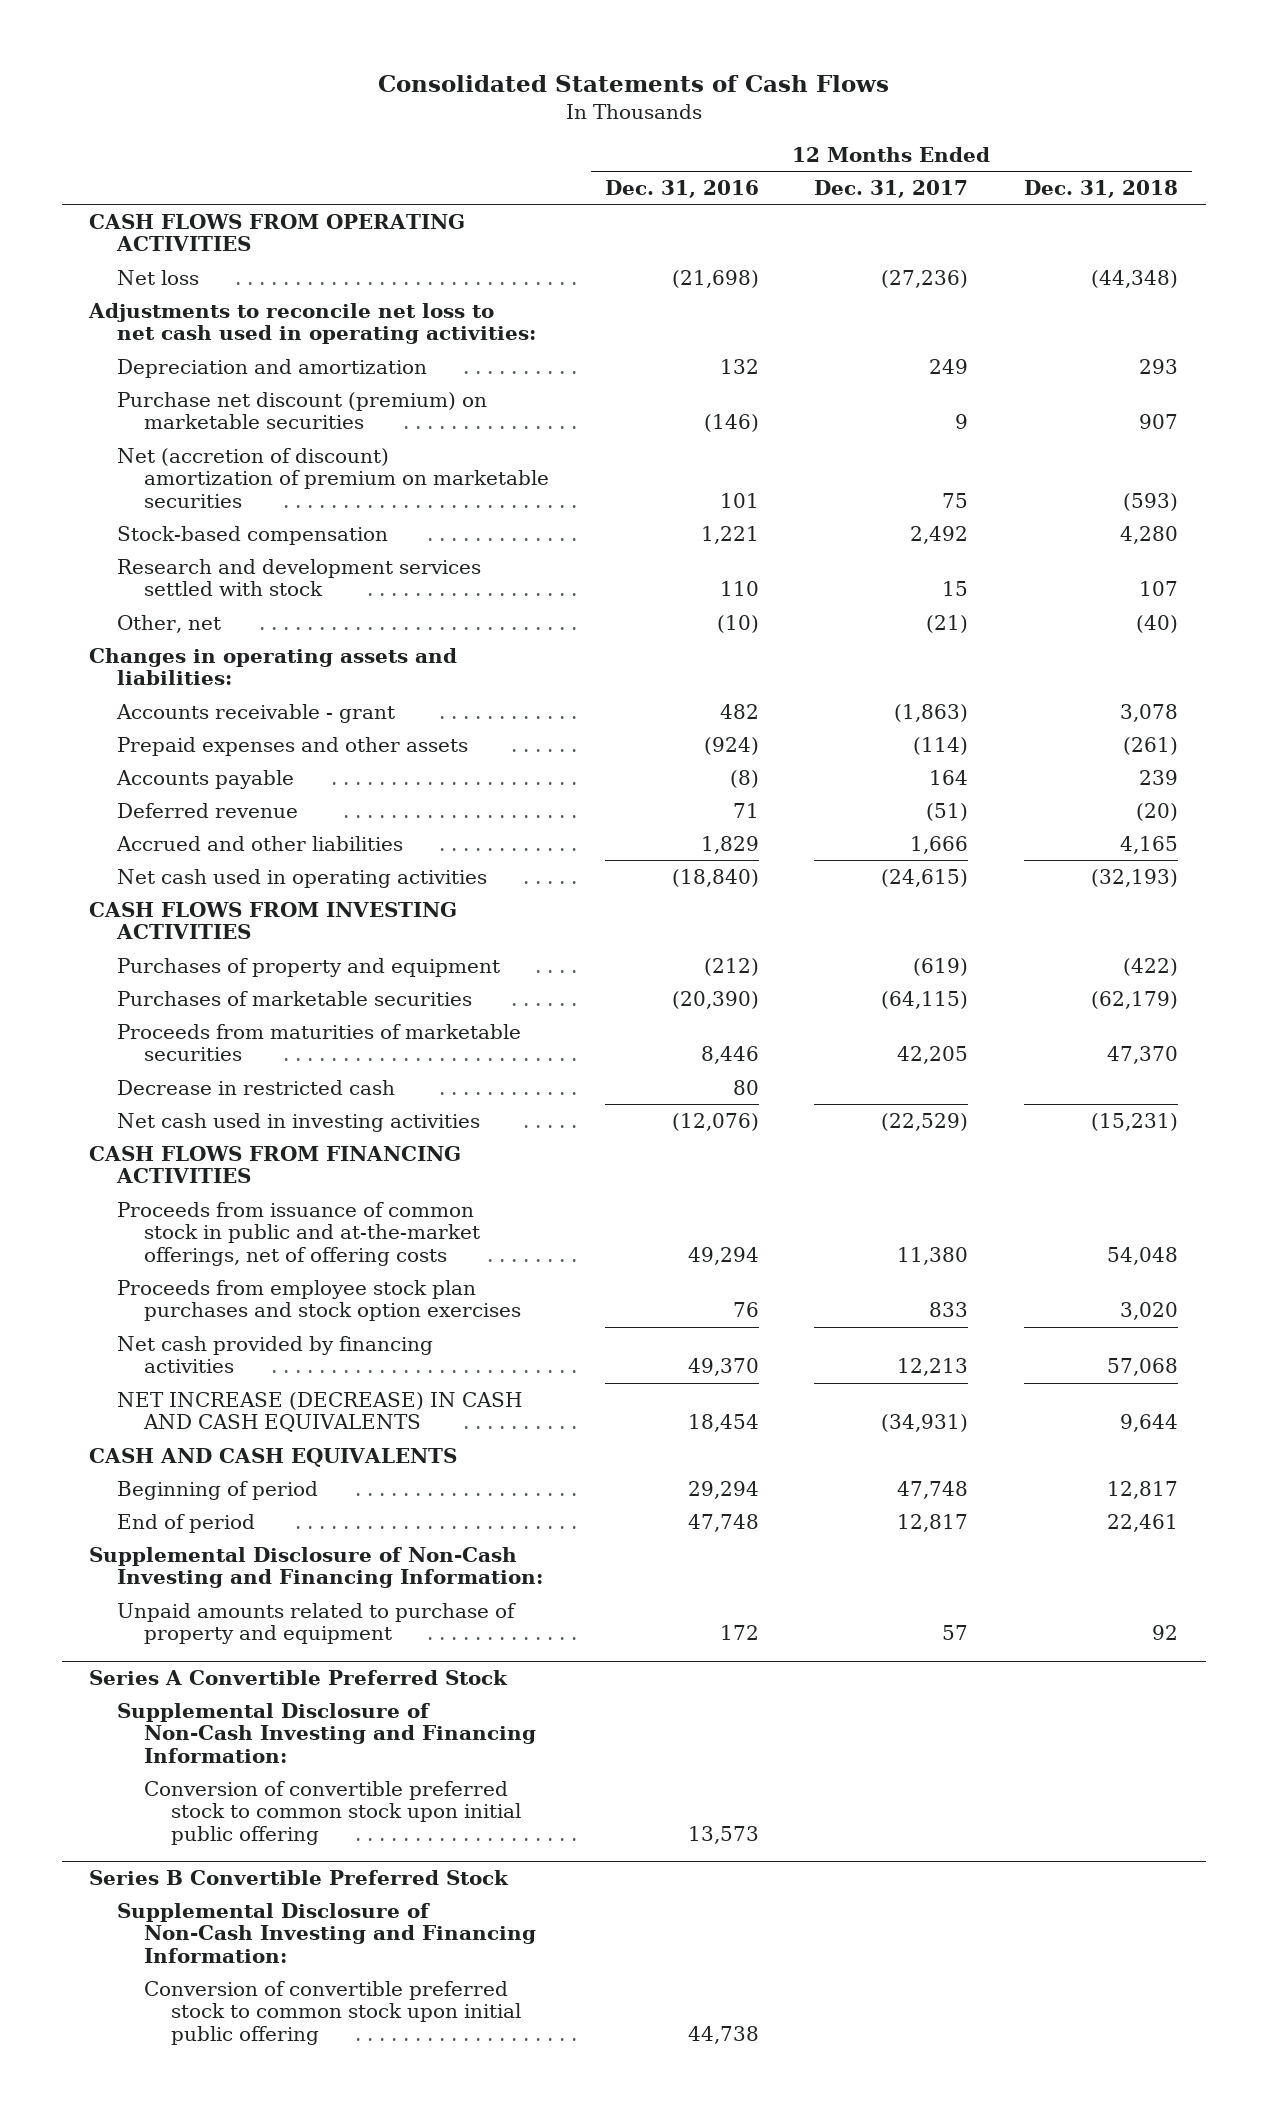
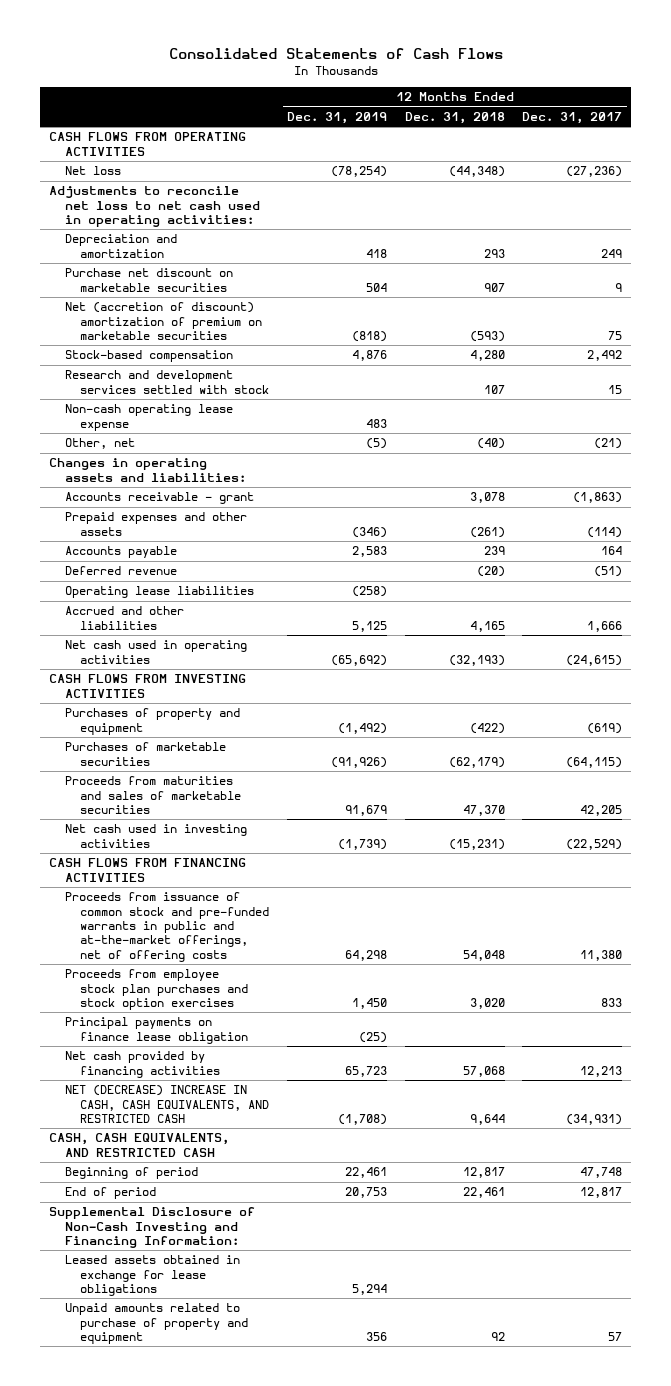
- | 12 Months Ended Dec. 31, 2016 | 12 Months Ended Dec. 31, 2017 | 12 Months Ended Dec. 31, 2018
+ | 12 Months Ended Dec. 31, 2019 | 12 Months Ended Dec. 31, 2018 | 12 Months Ended Dec. 31, 2017
- Purchase net discount (premium) on marketable securities | (146) | 9 | 907
+ Purchase net discount on marketable securities | 504 | 907 | 9
+ Non-cash operating lease expense | 483 | |
+ Operating lease liabilities | (258) | |
- Proceeds from maturities of marketable securities | 8,446 | 42,205 | 47,370
- Decrease in restricted cash | 80 | |
+ Proceeds from maturities and sales of marketable securities | 91,679 | 47,370 | 42,205
- Proceeds from issuance of common stock in public and at-the-market offerings, net of offering costs | 49,294 | 11,380 | 54,048
+ Proceeds from issuance of common stock and pre-funded warrants in public and at-the-market offerings, net of offering costs | 64,298 | 54,048 | 11,380
+ Principal payments on finance lease obligation | (25) | |
- NET INCREASE (DECREASE) IN CASH AND CASH EQUIVALENTS | 18,454 | (34,931) | 9,644
- CASH AND CASH EQUIVALENTS
+ NET (DECREASE) INCREASE IN CASH, CASH EQUIVALENTS, AND RESTRICTED CASH | (1,708) | 9,644 | (34,931)
+ CASH, CASH EQUIVALENTS, AND RESTRICTED CASH
+ Leased assets obtained in exchange for lease obligations | 5,294 | |
- Series A Convertible Preferred Stock
- Supplemental Disclosure of Non-Cash Investing and Financing Information:
- Conversion of convertible preferred stock to common stock upon initial public offering | 13,573 | |
- Series B Convertible Preferred Stock
- Supplemental Disclosure of Non-Cash Investing and Financing Information:
- Conversion of convertible preferred stock to common stock upon initial public offering | 44,738 | |

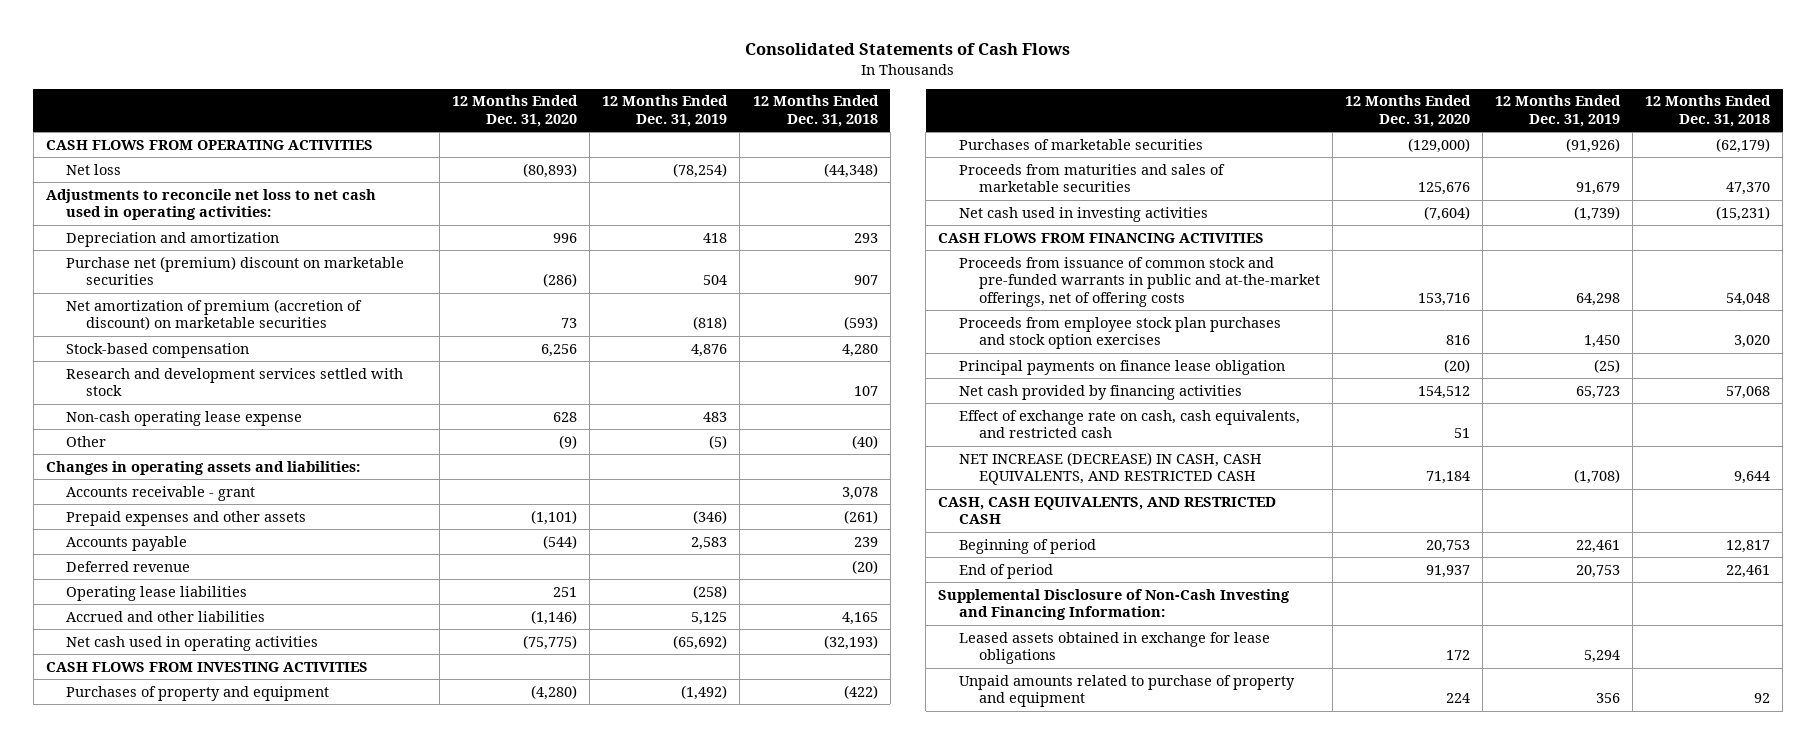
- | 12 Months Ended Dec. 31, 2019 | 12 Months Ended Dec. 31, 2018 | 12 Months Ended Dec. 31, 2017
+ | 12 Months Ended Dec. 31, 2020 | 12 Months Ended Dec. 31, 2019 | 12 Months Ended Dec. 31, 2018
- Purchase net discount on marketable securities | 504 | 907 | 9
- Net (accretion of discount) amortization of premium on marketable securities | (818) | (593) | 75
+ Purchase net (premium) discount on marketable securities | (286) | 504 | 907
+ Net amortization of premium (accretion of discount) on marketable securities | 73 | (818) | (593)
- Other, net | (5) | (40) | (21)
+ Other | (9) | (5) | (40)
- NET (DECREASE) INCREASE IN CASH, CASH EQUIVALENTS, AND RESTRICTED CASH | (1,708) | 9,644 | (34,931)
+ Effect of exchange rate on cash, cash equivalents, and restricted cash | 51 | |
+ NET INCREASE (DECREASE) IN CASH, CASH EQUIVALENTS, AND RESTRICTED CASH | 71,184 | (1,708) | 9,644

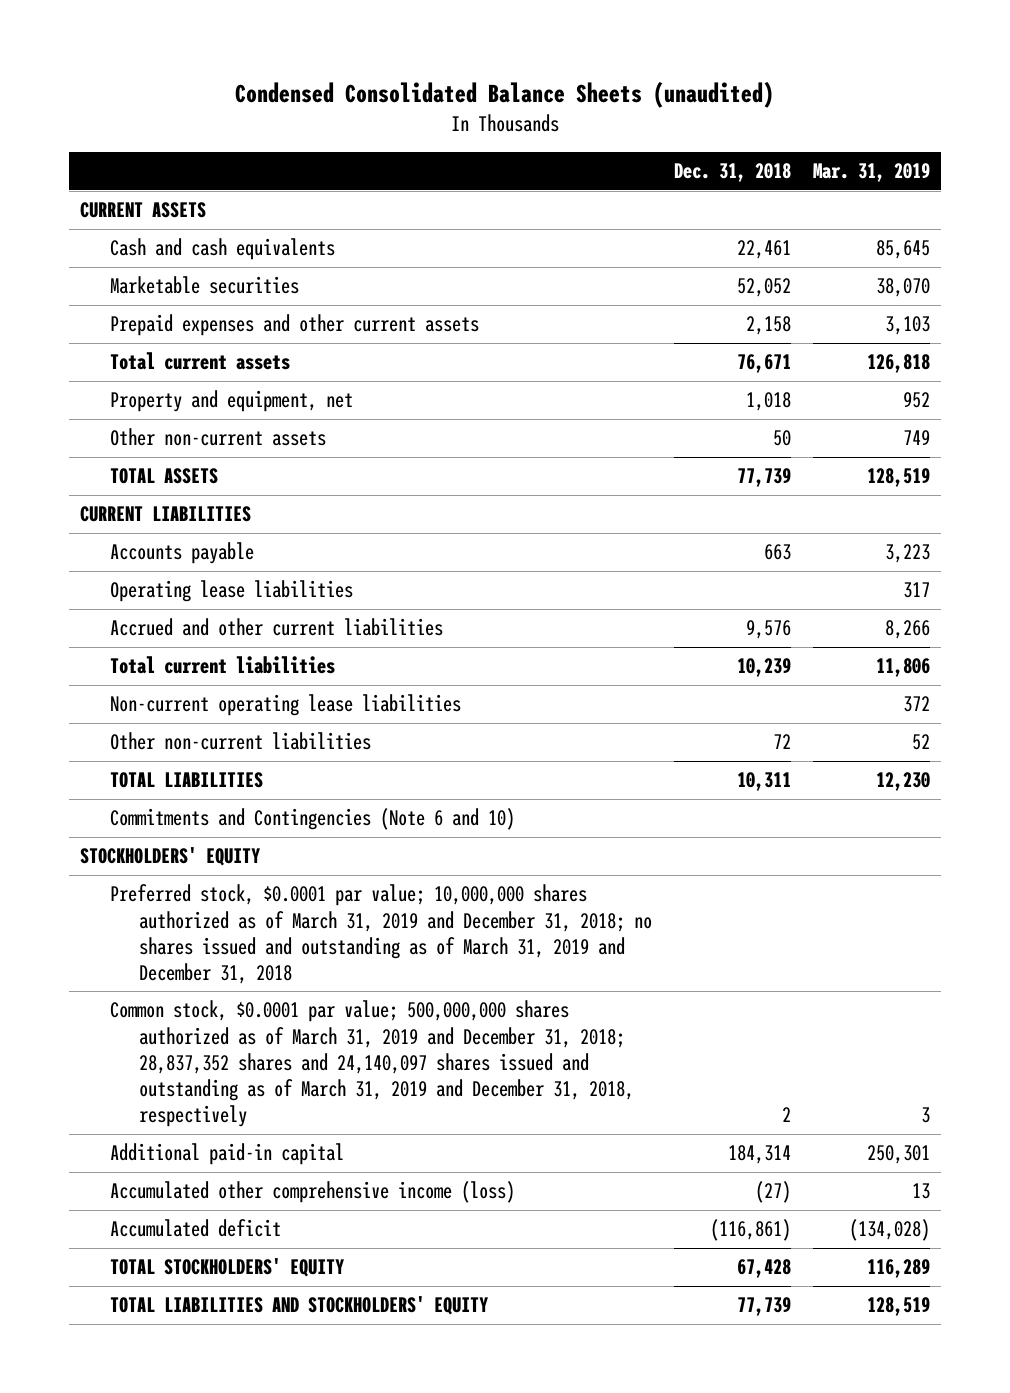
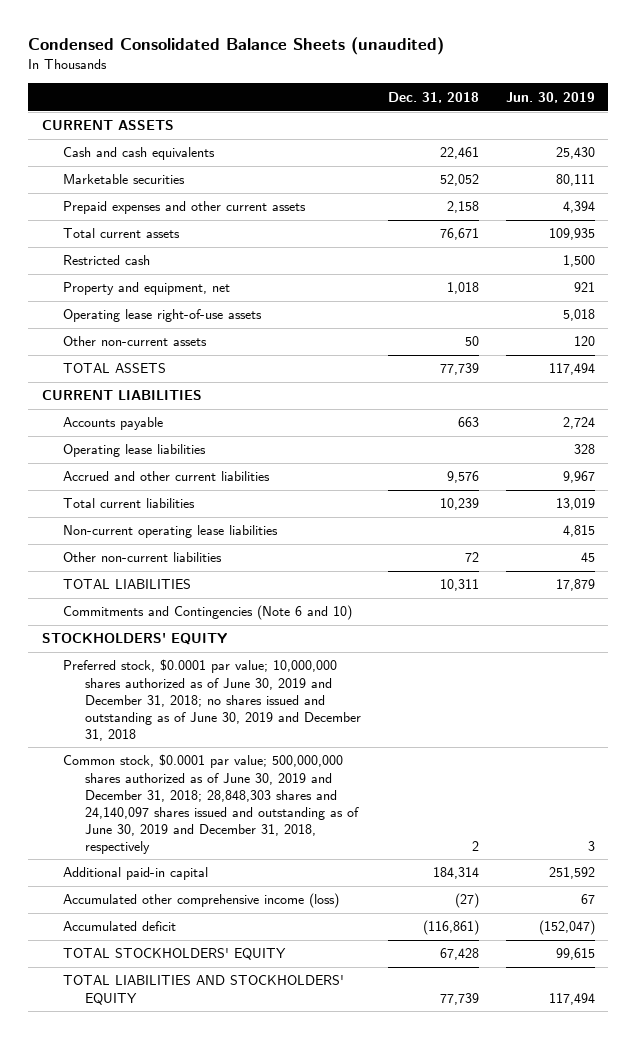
- | Dec. 31, 2018 | Mar. 31, 2019
+ | Dec. 31, 2018 | Jun. 30, 2019
+ Restricted cash | | 1,500
+ Operating lease right-of-use assets | | 5,018
- Preferred stock, $0.0001 par value; 10,000,000 shares authorized as of March 31, 2019 and December 31, 2018; no shares issued and outstanding as of March 31, 2019 and December 31, 2018
- Common stock, $0.0001 par value; 500,000,000 shares authorized as of March 31, 2019 and December 31, 2018; 28,837,352 shares and 24,140,097 shares issued and outstanding as of March 31, 2019 and December 31, 2018, respectively | 2 | 3
+ Preferred stock, $0.0001 par value; 10,000,000 shares authorized as of June 30, 2019 and December 31, 2018; no shares issued and outstanding as of June 30, 2019 and December 31, 2018
+ Common stock, $0.0001 par value; 500,000,000 shares authorized as of June 30, 2019 and December 31, 2018; 28,848,303 shares and 24,140,097 shares issued and outstanding as of June 30, 2019 and December 31, 2018, respectively | 2 | 3

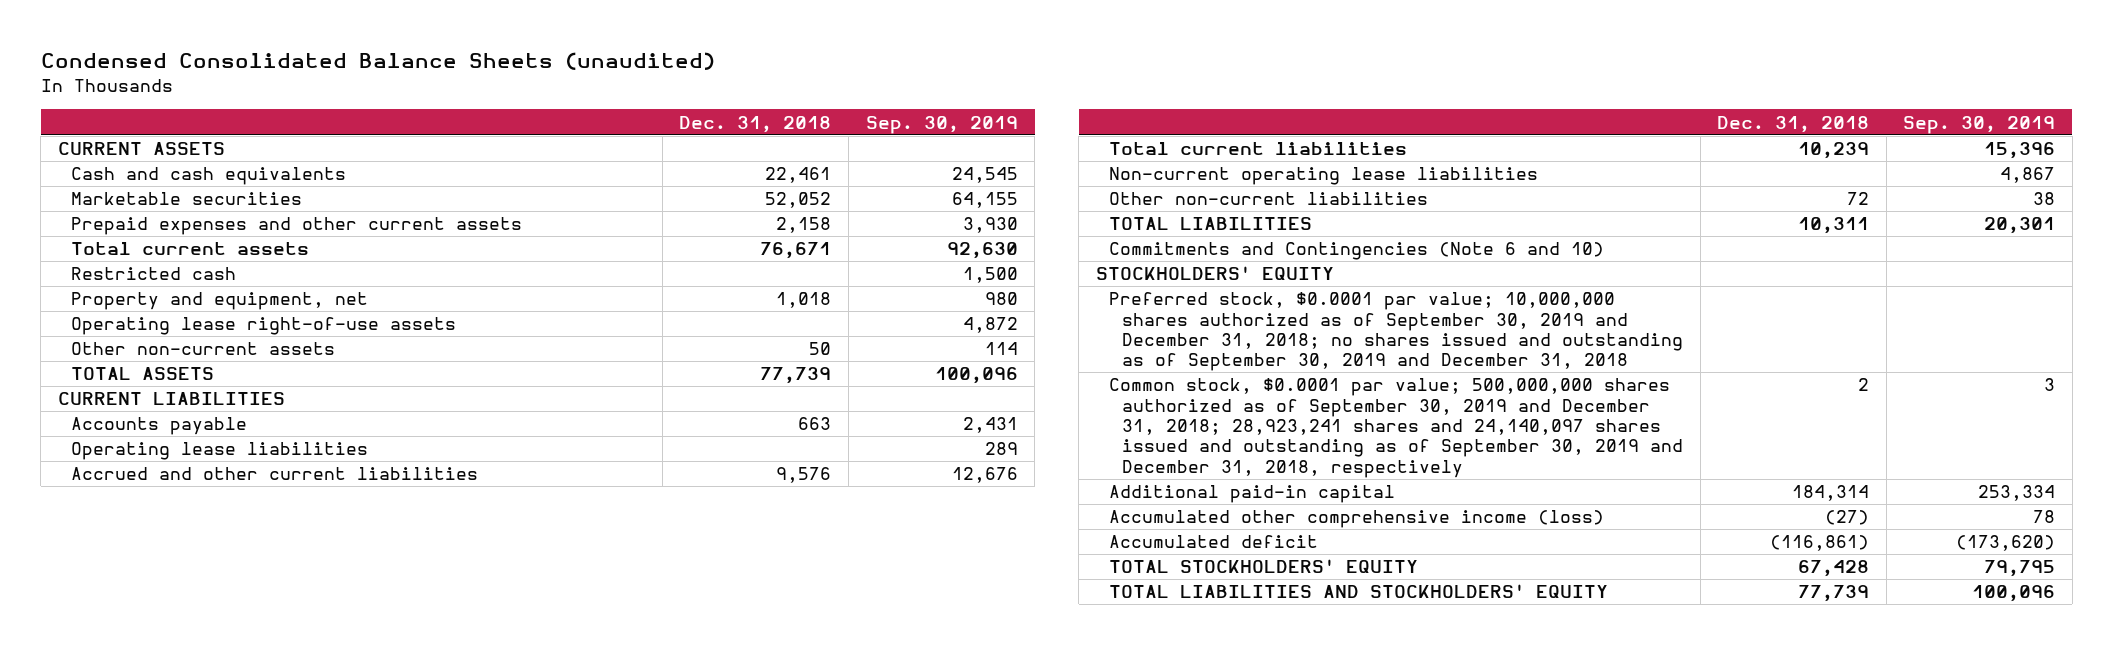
- | Dec. 31, 2018 | Jun. 30, 2019
+ | Dec. 31, 2018 | Sep. 30, 2019
- Preferred stock, $0.0001 par value; 10,000,000 shares authorized as of June 30, 2019 and December 31, 2018; no shares issued and outstanding as of June 30, 2019 and December 31, 2018
- Common stock, $0.0001 par value; 500,000,000 shares authorized as of June 30, 2019 and December 31, 2018; 28,848,303 shares and 24,140,097 shares issued and outstanding as of June 30, 2019 and December 31, 2018, respectively | 2 | 3
+ Preferred stock, $0.0001 par value; 10,000,000 shares authorized as of September 30, 2019 and December 31, 2018; no shares issued and outstanding as of September 30, 2019 and December 31, 2018
+ Common stock, $0.0001 par value; 500,000,000 shares authorized as of September 30, 2019 and December 31, 2018; 28,923,241 shares and 24,140,097 shares issued and outstanding as of September 30, 2019 and December 31, 2018, respectively | 2 | 3

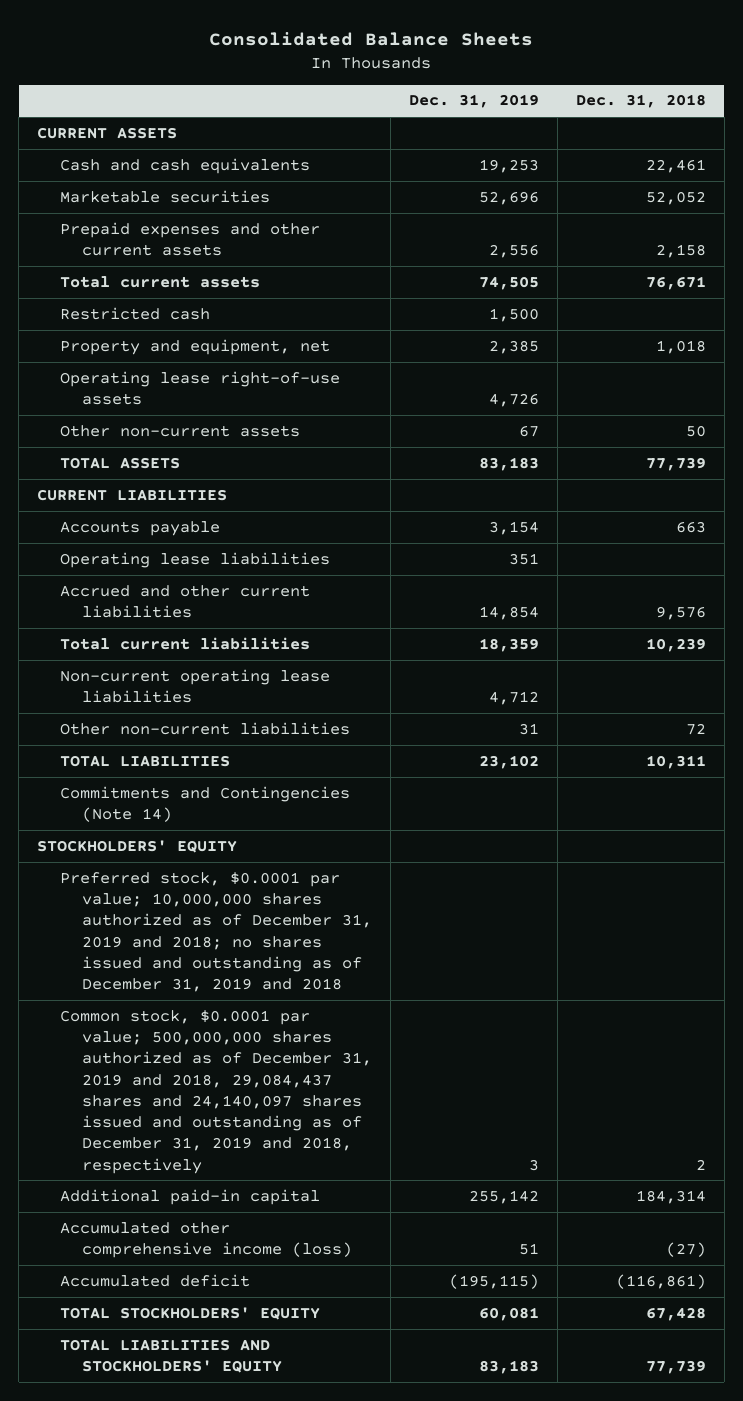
- Condensed Consolidated Balance Sheets (unaudited)
+ Consolidated Balance Sheets
- | Dec. 31, 2018 | Sep. 30, 2019
+ | Dec. 31, 2019 | Dec. 31, 2018
- Commitments and Contingencies (Note 6 and 10)
+ Commitments and Contingencies (Note 14)
- Preferred stock, $0.0001 par value; 10,000,000 shares authorized as of September 30, 2019 and December 31, 2018; no shares issued and outstanding as of September 30, 2019 and December 31, 2018
- Common stock, $0.0001 par value; 500,000,000 shares authorized as of September 30, 2019 and December 31, 2018; 28,923,241 shares and 24,140,097 shares issued and outstanding as of September 30, 2019 and December 31, 2018, respectively | 2 | 3
+ Preferred stock, $0.0001 par value; 10,000,000 shares authorized as of December 31, 2019 and 2018; no shares issued and outstanding as of December 31, 2019 and 2018
+ Common stock, $0.0001 par value; 500,000,000 shares authorized as of December 31, 2019 and 2018, 29,084,437 shares and 24,140,097 shares issued and outstanding as of December 31, 2019 and 2018, respectively | 3 | 2

